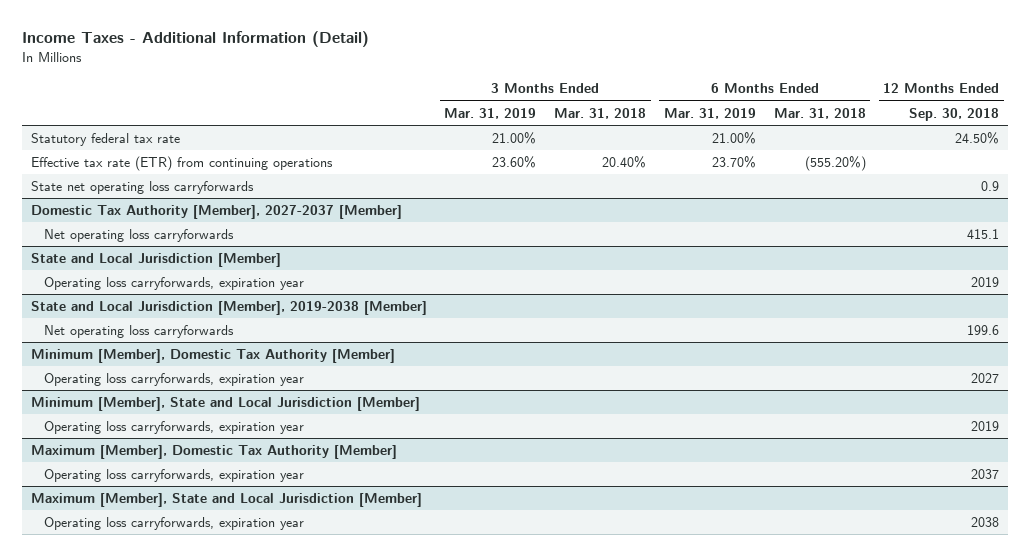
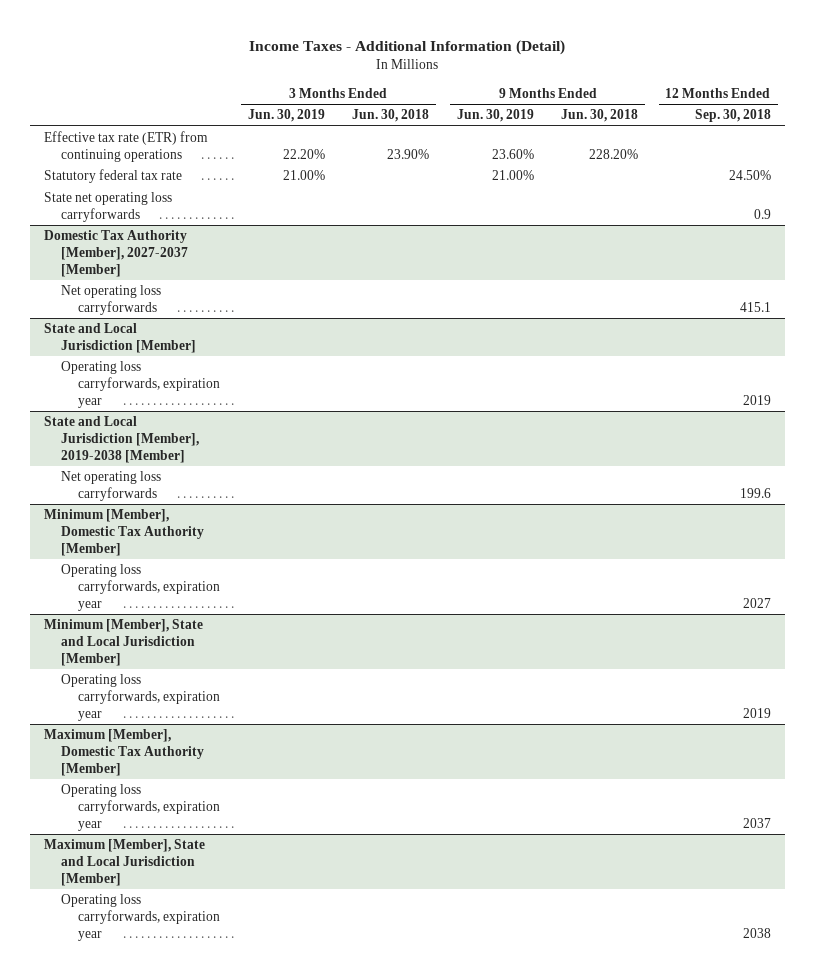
- | 3 Months Ended Mar. 31, 2019 | 3 Months Ended Mar. 31, 2018 | 6 Months Ended Mar. 31, 2019 | 6 Months Ended Mar. 31, 2018 | 12 Months Ended Sep. 30, 2018
+ | 3 Months Ended Jun. 30, 2019 | 3 Months Ended Jun. 30, 2018 | 9 Months Ended Jun. 30, 2019 | 9 Months Ended Jun. 30, 2018 | 12 Months Ended Sep. 30, 2018
moved down: Statutory federal tax rate | 21.00% | | 21.00% | | 24.50%

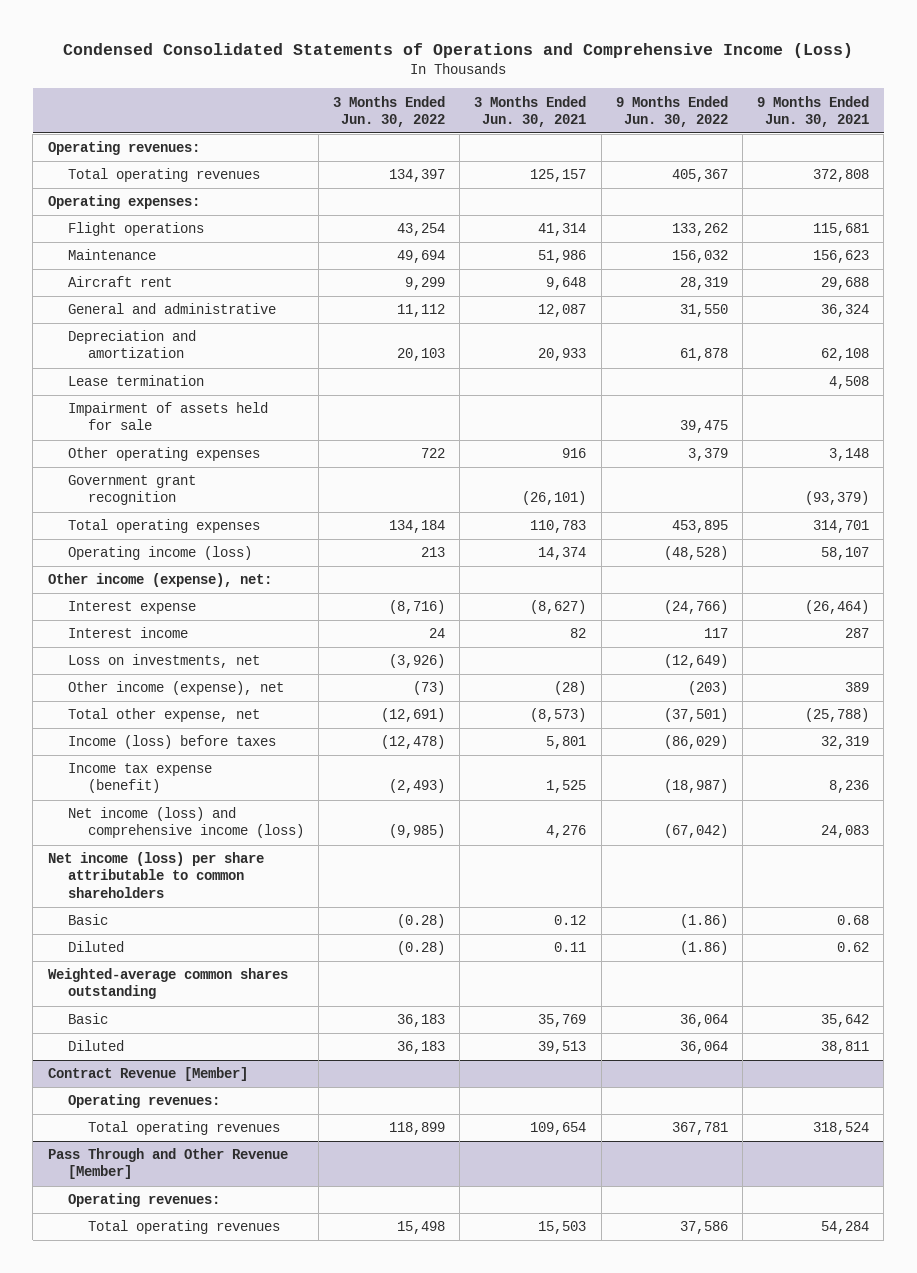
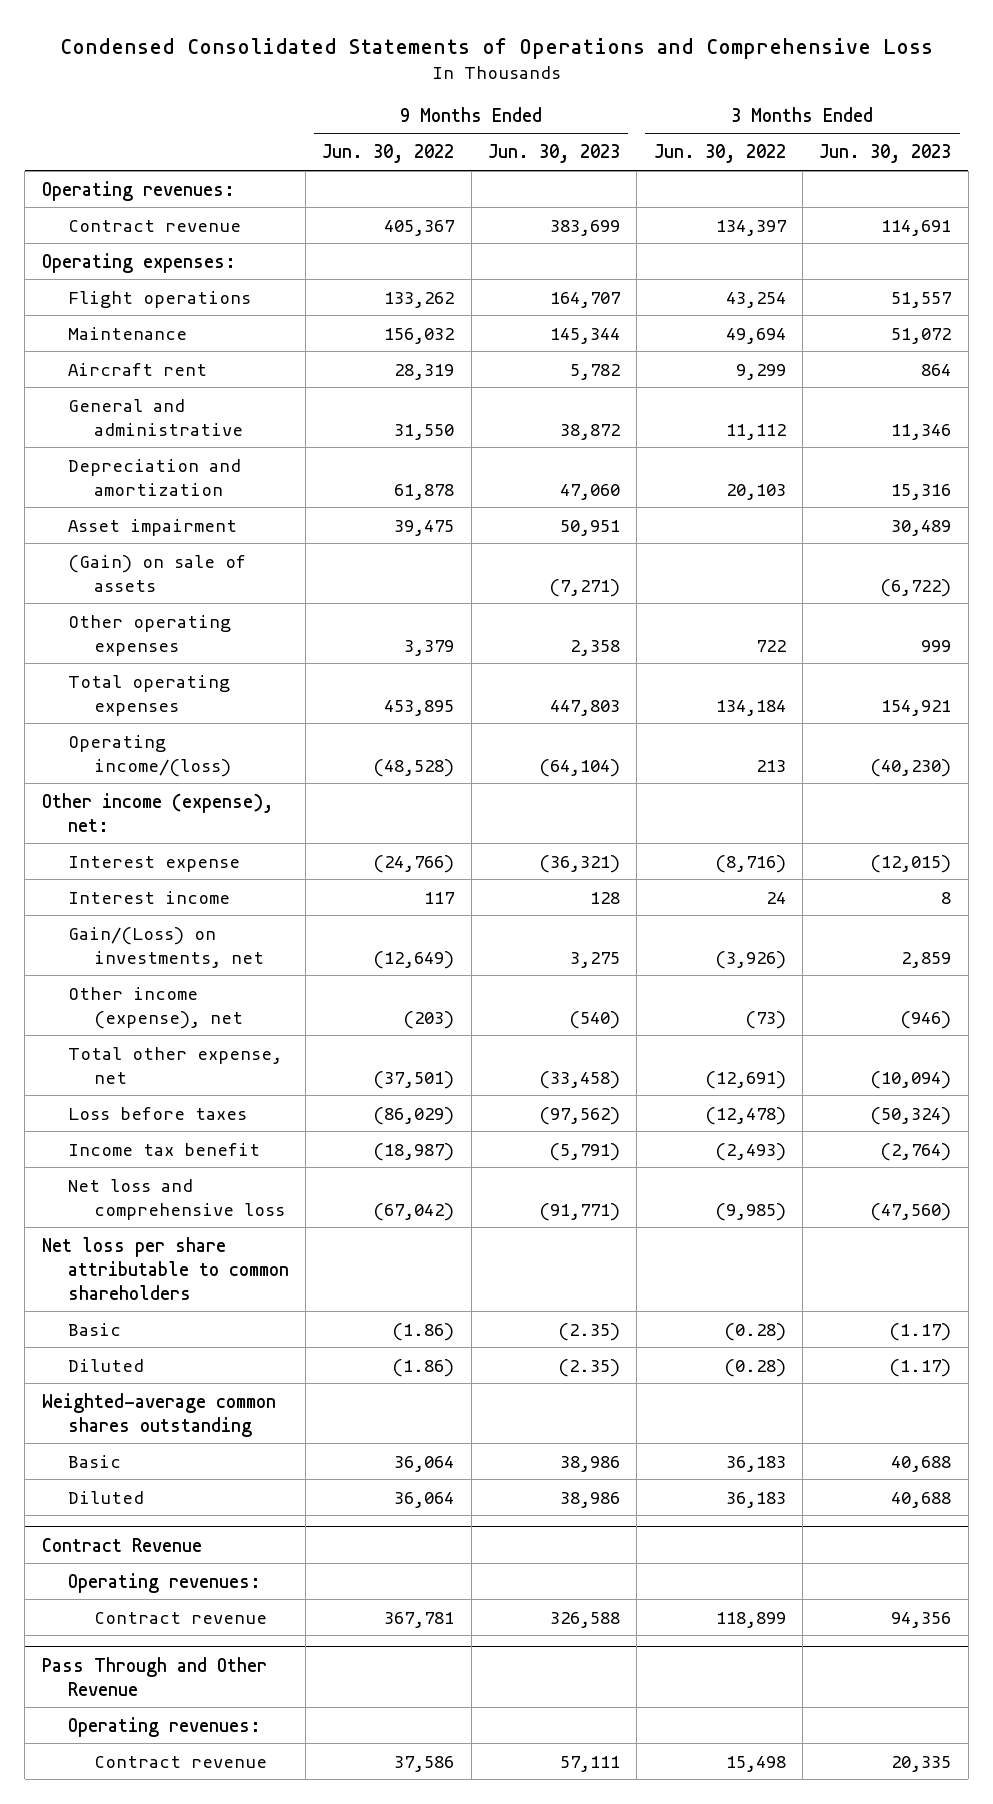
- Condensed Consolidated Statements of Operations and Comprehensive Income (Loss)
+ Condensed Consolidated Statements of Operations and Comprehensive Loss
- | 3 Months Ended Jun. 30, 2022 | 3 Months Ended Jun. 30, 2021 | 9 Months Ended Jun. 30, 2022 | 9 Months Ended Jun. 30, 2021
+ | 9 Months Ended Jun. 30, 2022 | 9 Months Ended Jun. 30, 2023 | 3 Months Ended Jun. 30, 2022 | 3 Months Ended Jun. 30, 2023
- Total operating revenues | 134,397 | 125,157 | 405,367 | 372,808
+ Contract revenue | 405,367 | 383,699 | 134,397 | 114,691
- Lease termination | | | | 4,508
- Impairment of assets held for sale | | | 39,475 |
+ Asset impairment | 39,475 | 50,951 | | 30,489
+ (Gain) on sale of assets | | (7,271) | | (6,722)
- Government grant recognition | | (26,101) | | (93,379)
- Operating income (loss) | 213 | 14,374 | (48,528) | 58,107
+ Operating income/(loss) | (48,528) | (64,104) | 213 | (40,230)
- Loss on investments, net | (3,926) | | (12,649) |
+ Gain/(Loss) on investments, net | (12,649) | 3,275 | (3,926) | 2,859
- Income (loss) before taxes | (12,478) | 5,801 | (86,029) | 32,319
- Income tax expense (benefit) | (2,493) | 1,525 | (18,987) | 8,236
- Net income (loss) and comprehensive income (loss) | (9,985) | 4,276 | (67,042) | 24,083
- Net income (loss) per share attributable to common shareholders
+ Loss before taxes | (86,029) | (97,562) | (12,478) | (50,324)
+ Income tax benefit | (18,987) | (5,791) | (2,493) | (2,764)
+ Net loss and comprehensive loss | (67,042) | (91,771) | (9,985) | (47,560)
+ Net loss per share attributable to common shareholders
- Contract Revenue [Member]
+ Contract Revenue
- Total operating revenues | 118,899 | 109,654 | 367,781 | 318,524
- Pass Through and Other Revenue [Member]
+ Contract revenue | 367,781 | 326,588 | 118,899 | 94,356
+ Pass Through and Other Revenue
- Total operating revenues | 15,498 | 15,503 | 37,586 | 54,284
+ Contract revenue | 37,586 | 57,111 | 15,498 | 20,335

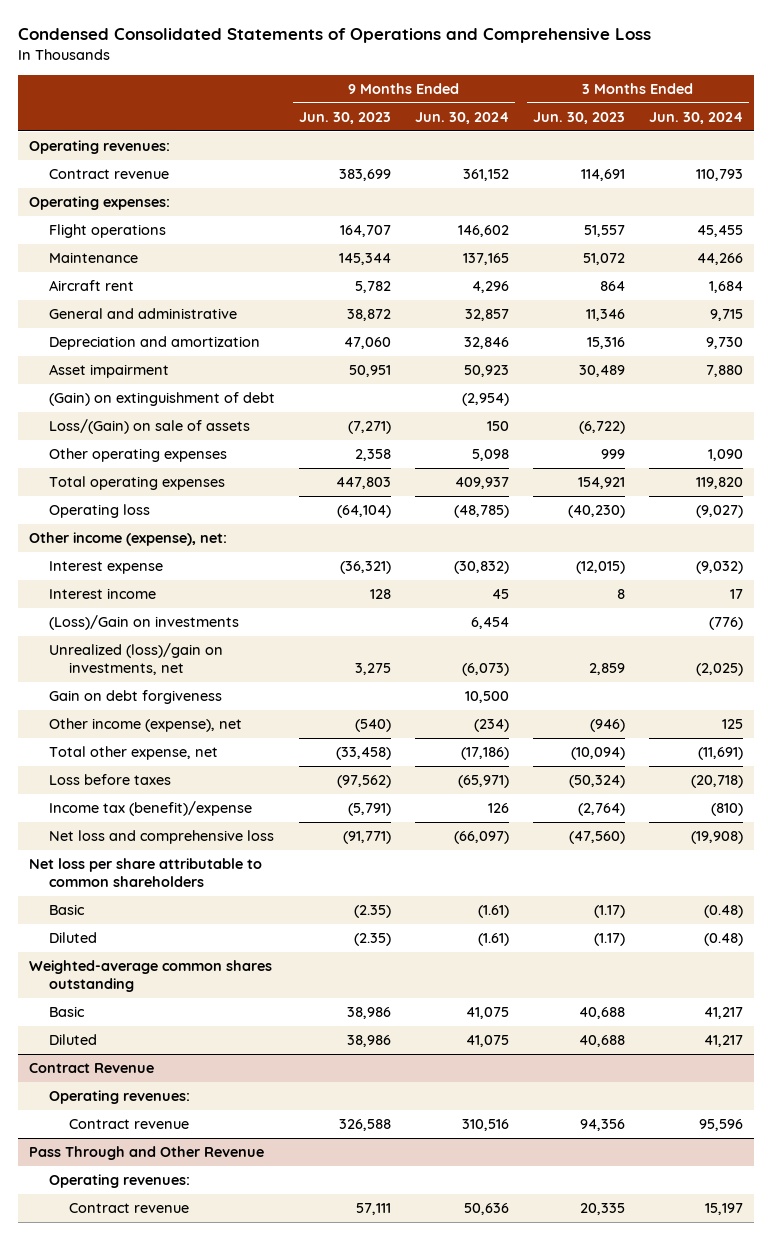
- | 9 Months Ended Jun. 30, 2022 | 9 Months Ended Jun. 30, 2023 | 3 Months Ended Jun. 30, 2022 | 3 Months Ended Jun. 30, 2023
+ | 9 Months Ended Jun. 30, 2023 | 9 Months Ended Jun. 30, 2024 | 3 Months Ended Jun. 30, 2023 | 3 Months Ended Jun. 30, 2024
- (Gain) on sale of assets | | (7,271) | | (6,722)
+ (Gain) on extinguishment of debt | | (2,954) | |
+ Loss/(Gain) on sale of assets | (7,271) | 150 | (6,722) |
- Operating income/(loss) | (48,528) | (64,104) | 213 | (40,230)
+ Operating loss | (64,104) | (48,785) | (40,230) | (9,027)
- Gain/(Loss) on investments, net | (12,649) | 3,275 | (3,926) | 2,859
+ (Loss)/Gain on investments | | 6,454 | | (776)
+ Unrealized (loss)/gain on investments, net | 3,275 | (6,073) | 2,859 | (2,025)
+ Gain on debt forgiveness | | 10,500 | |
- Income tax benefit | (18,987) | (5,791) | (2,493) | (2,764)
+ Income tax (benefit)/expense | (5,791) | 126 | (2,764) | (810)

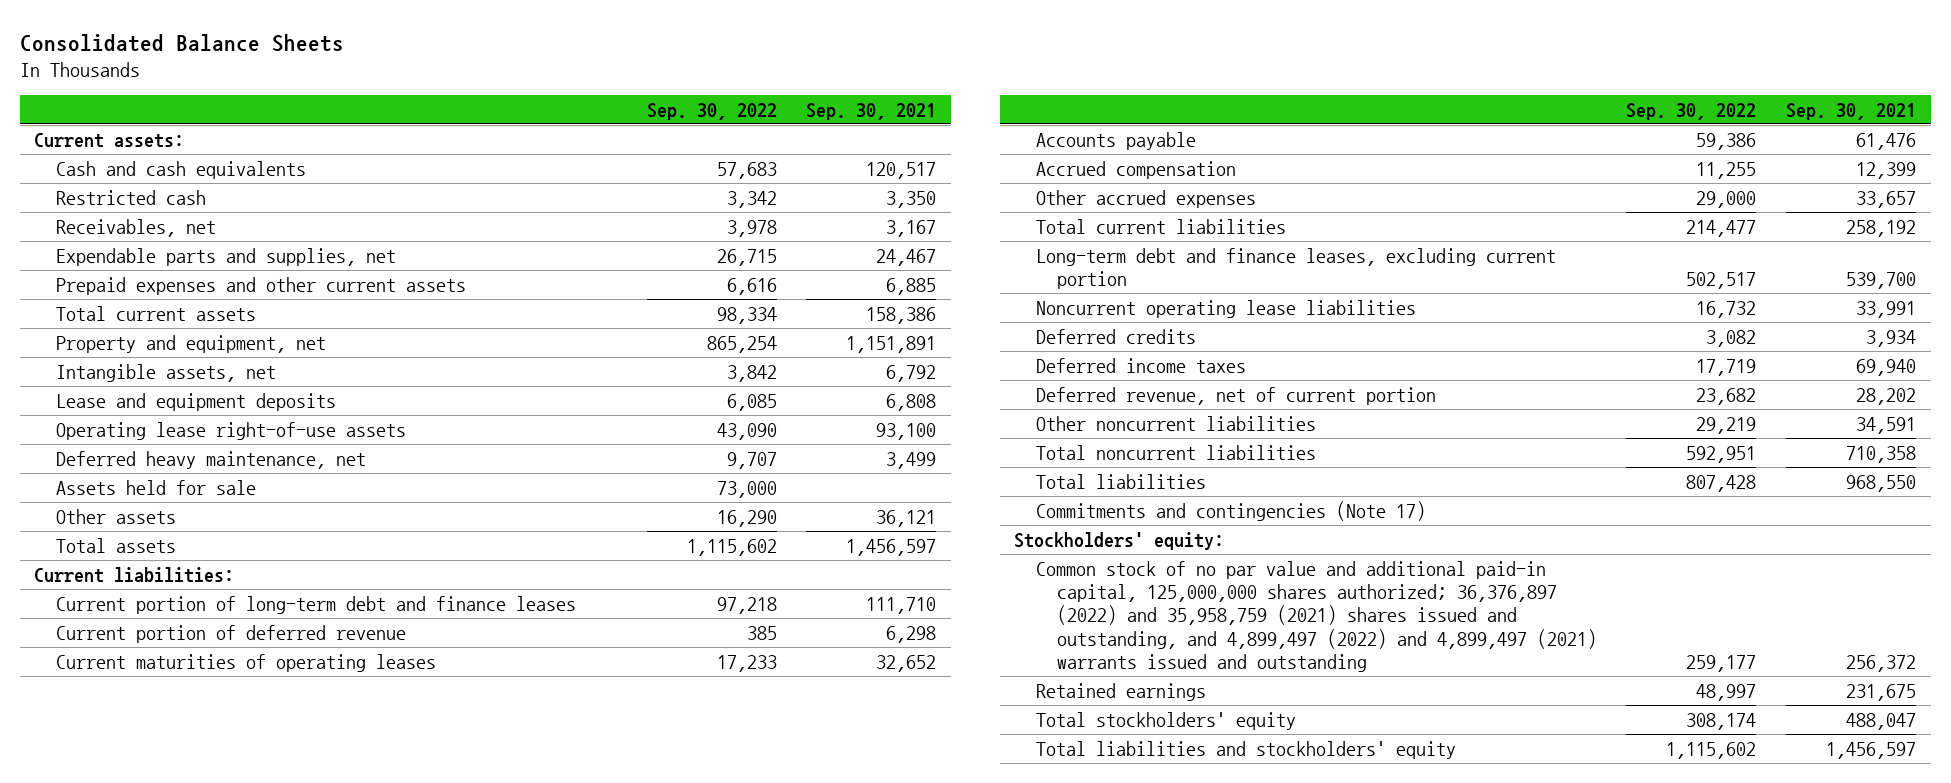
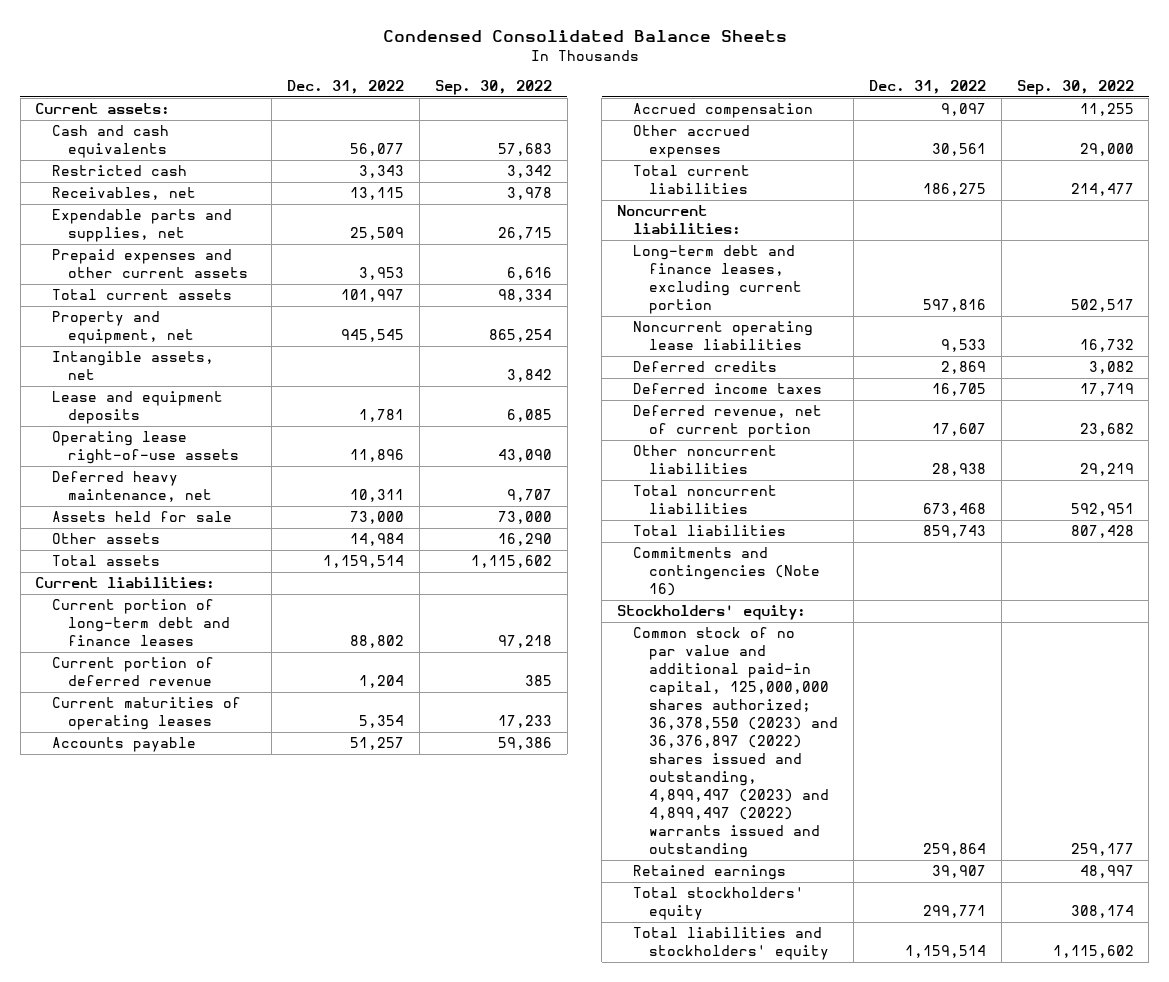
- Consolidated Balance Sheets
+ Condensed Consolidated Balance Sheets
- | Sep. 30, 2022 | Sep. 30, 2021
+ | Dec. 31, 2022 | Sep. 30, 2022
+ Noncurrent liabilities:
- Commitments and contingencies (Note 17)
+ Commitments and contingencies (Note 16)
- Common stock of no par value and additional paid-in capital, 125,000,000 shares authorized; 36,376,897 (2022) and 35,958,759 (2021) shares issued and outstanding, and 4,899,497 (2022) and 4,899,497 (2021) warrants issued and outstanding | 259,177 | 256,372
+ Common stock of no par value and additional paid-in capital, 125,000,000 shares authorized; 36,378,550 (2023) and 36,376,897 (2022) shares issued and outstanding, 4,899,497 (2023) and 4,899,497 (2022) warrants issued and outstanding | 259,864 | 259,177

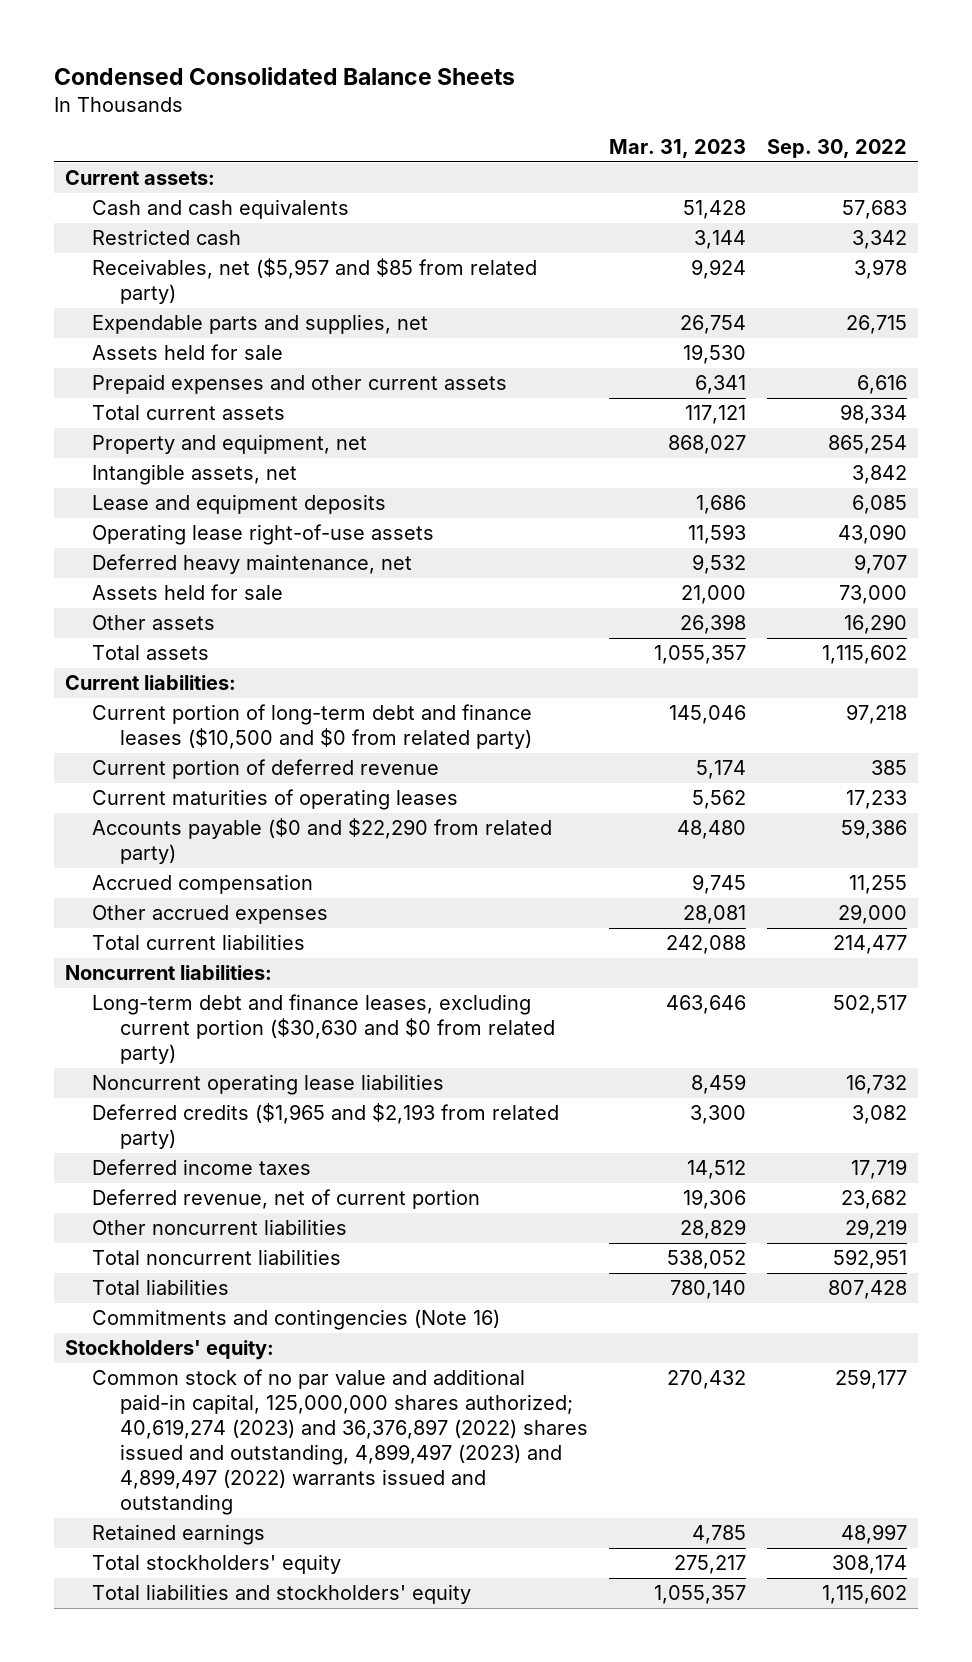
- | Dec. 31, 2022 | Sep. 30, 2022
+ | Mar. 31, 2023 | Sep. 30, 2022
- Receivables, net | 13,115 | 3,978
+ Receivables, net ($5,957 and $85 from related party) | 9,924 | 3,978
+ Assets held for sale | 19,530 |
- Current portion of long-term debt and finance leases | 88,802 | 97,218
+ Current portion of long-term debt and finance leases ($10,500 and $0 from related party) | 145,046 | 97,218
- Accounts payable | 51,257 | 59,386
+ Accounts payable ($0 and $22,290 from related party) | 48,480 | 59,386
- Long-term debt and finance leases, excluding current portion | 597,816 | 502,517
+ Long-term debt and finance leases, excluding current portion ($30,630 and $0 from related party) | 463,646 | 502,517
- Deferred credits | 2,869 | 3,082
+ Deferred credits ($1,965 and $2,193 from related party) | 3,300 | 3,082
- Common stock of no par value and additional paid-in capital, 125,000,000 shares authorized; 36,378,550 (2023) and 36,376,897 (2022) shares issued and outstanding, 4,899,497 (2023) and 4,899,497 (2022) warrants issued and outstanding | 259,864 | 259,177
+ Common stock of no par value and additional paid-in capital, 125,000,000 shares authorized; 40,619,274 (2023) and 36,376,897 (2022) shares issued and outstanding, 4,899,497 (2023) and 4,899,497 (2022) warrants issued and outstanding | 270,432 | 259,177

